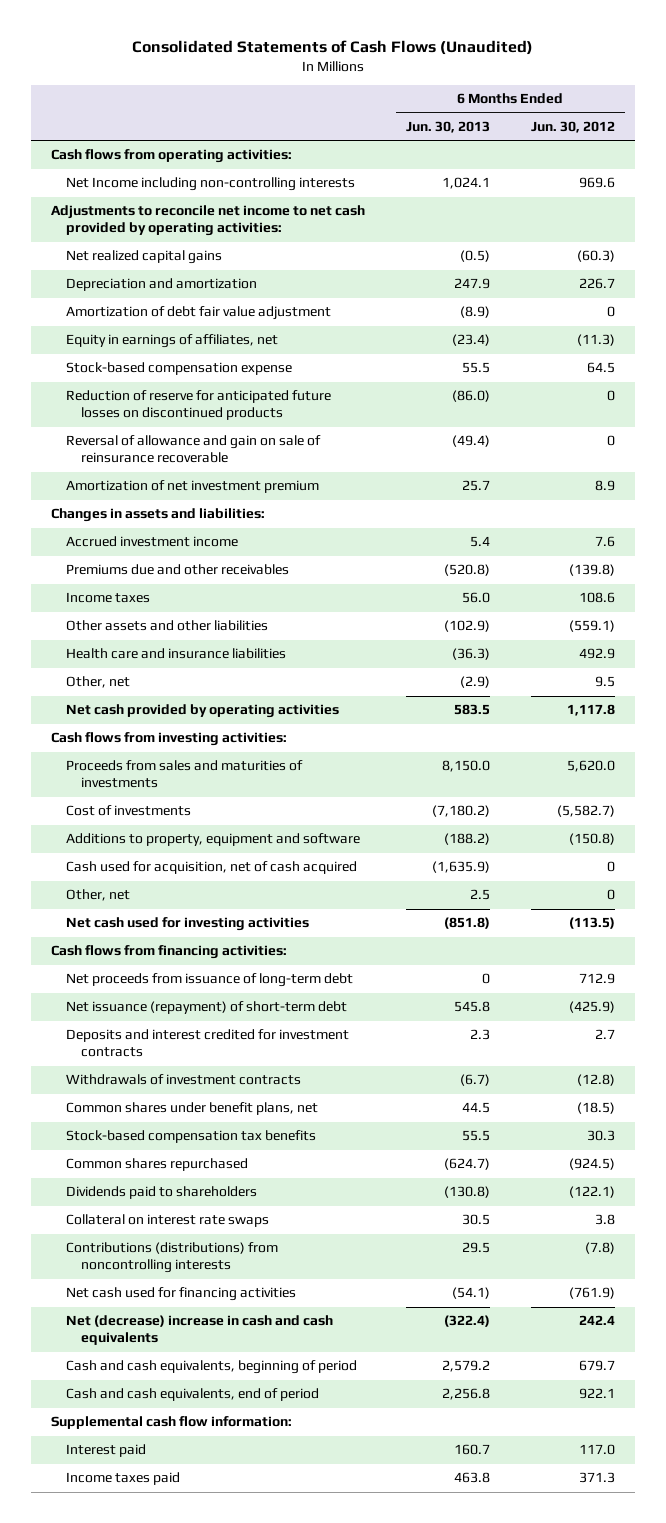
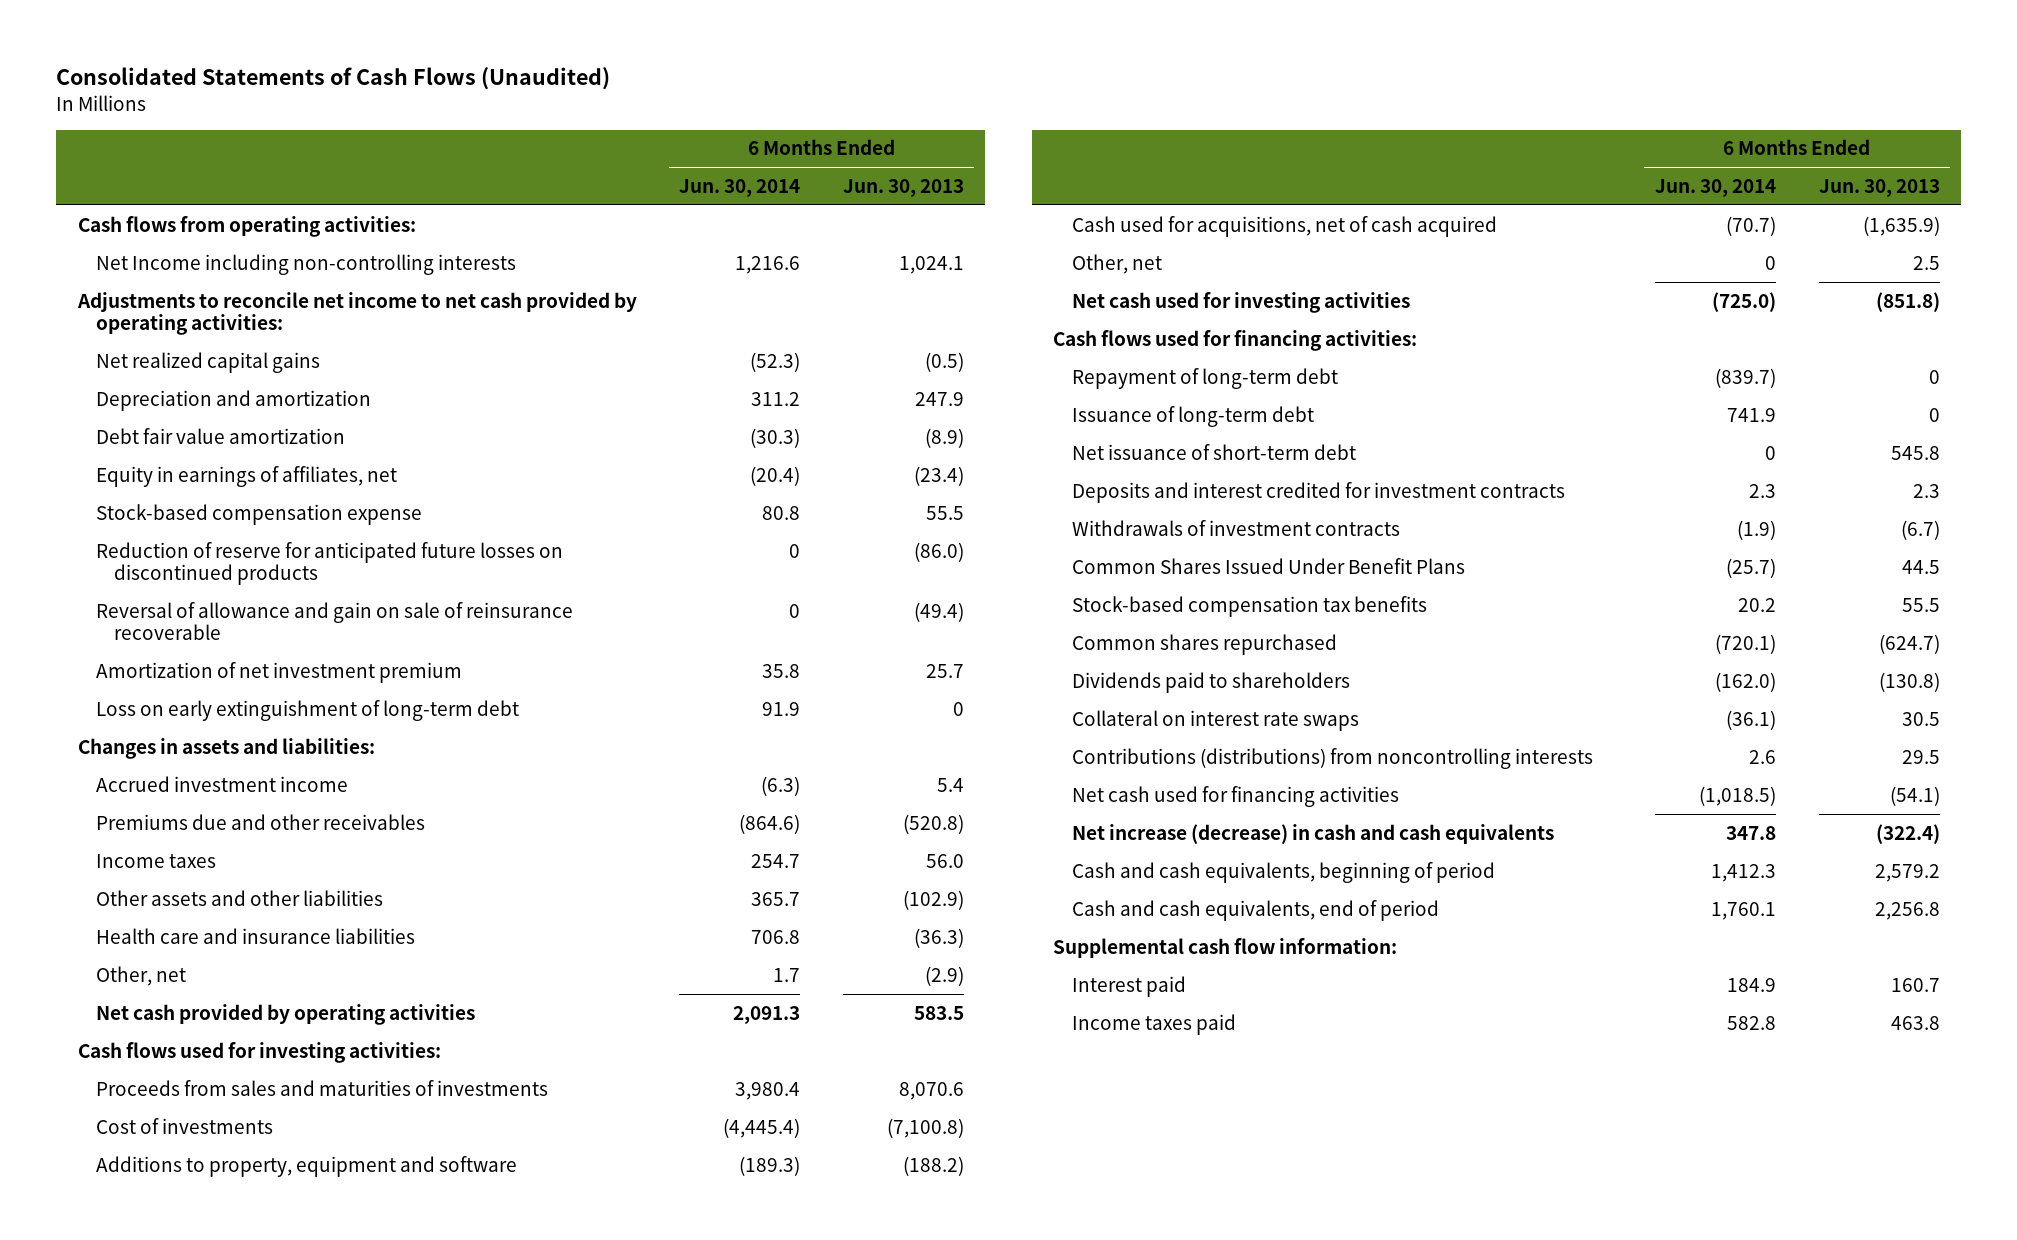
- | 6 Months Ended Jun. 30, 2013 | 6 Months Ended Jun. 30, 2012
+ | 6 Months Ended Jun. 30, 2014 | 6 Months Ended Jun. 30, 2013
- Amortization of debt fair value adjustment | (8.9) | 0
+ Debt fair value amortization | (30.3) | (8.9)
+ Loss on early extinguishment of long-term debt | 91.9 | 0
- Cash flows from investing activities:
- Proceeds from sales and maturities of investments | 8,150.0 | 5,620.0
- Cost of investments | (7,180.2) | (5,582.7)
+ Cash flows used for investing activities:
+ Proceeds from sales and maturities of investments | 3,980.4 | 8,070.6
+ Cost of investments | (4,445.4) | (7,100.8)
- Cash used for acquisition, net of cash acquired | (1,635.9) | 0
+ Cash used for acquisitions, net of cash acquired | (70.7) | (1,635.9)
- Cash flows from financing activities:
- Net proceeds from issuance of long-term debt | 0 | 712.9
- Net issuance (repayment) of short-term debt | 545.8 | (425.9)
+ Cash flows used for financing activities:
+ Repayment of long-term debt | (839.7) | 0
+ Issuance of long-term debt | 741.9 | 0
+ Net issuance of short-term debt | 0 | 545.8
- Common shares under benefit plans, net | 44.5 | (18.5)
+ Common Shares Issued Under Benefit Plans | (25.7) | 44.5
- Net (decrease) increase in cash and cash equivalents | (322.4) | 242.4
+ Net increase (decrease) in cash and cash equivalents | 347.8 | (322.4)

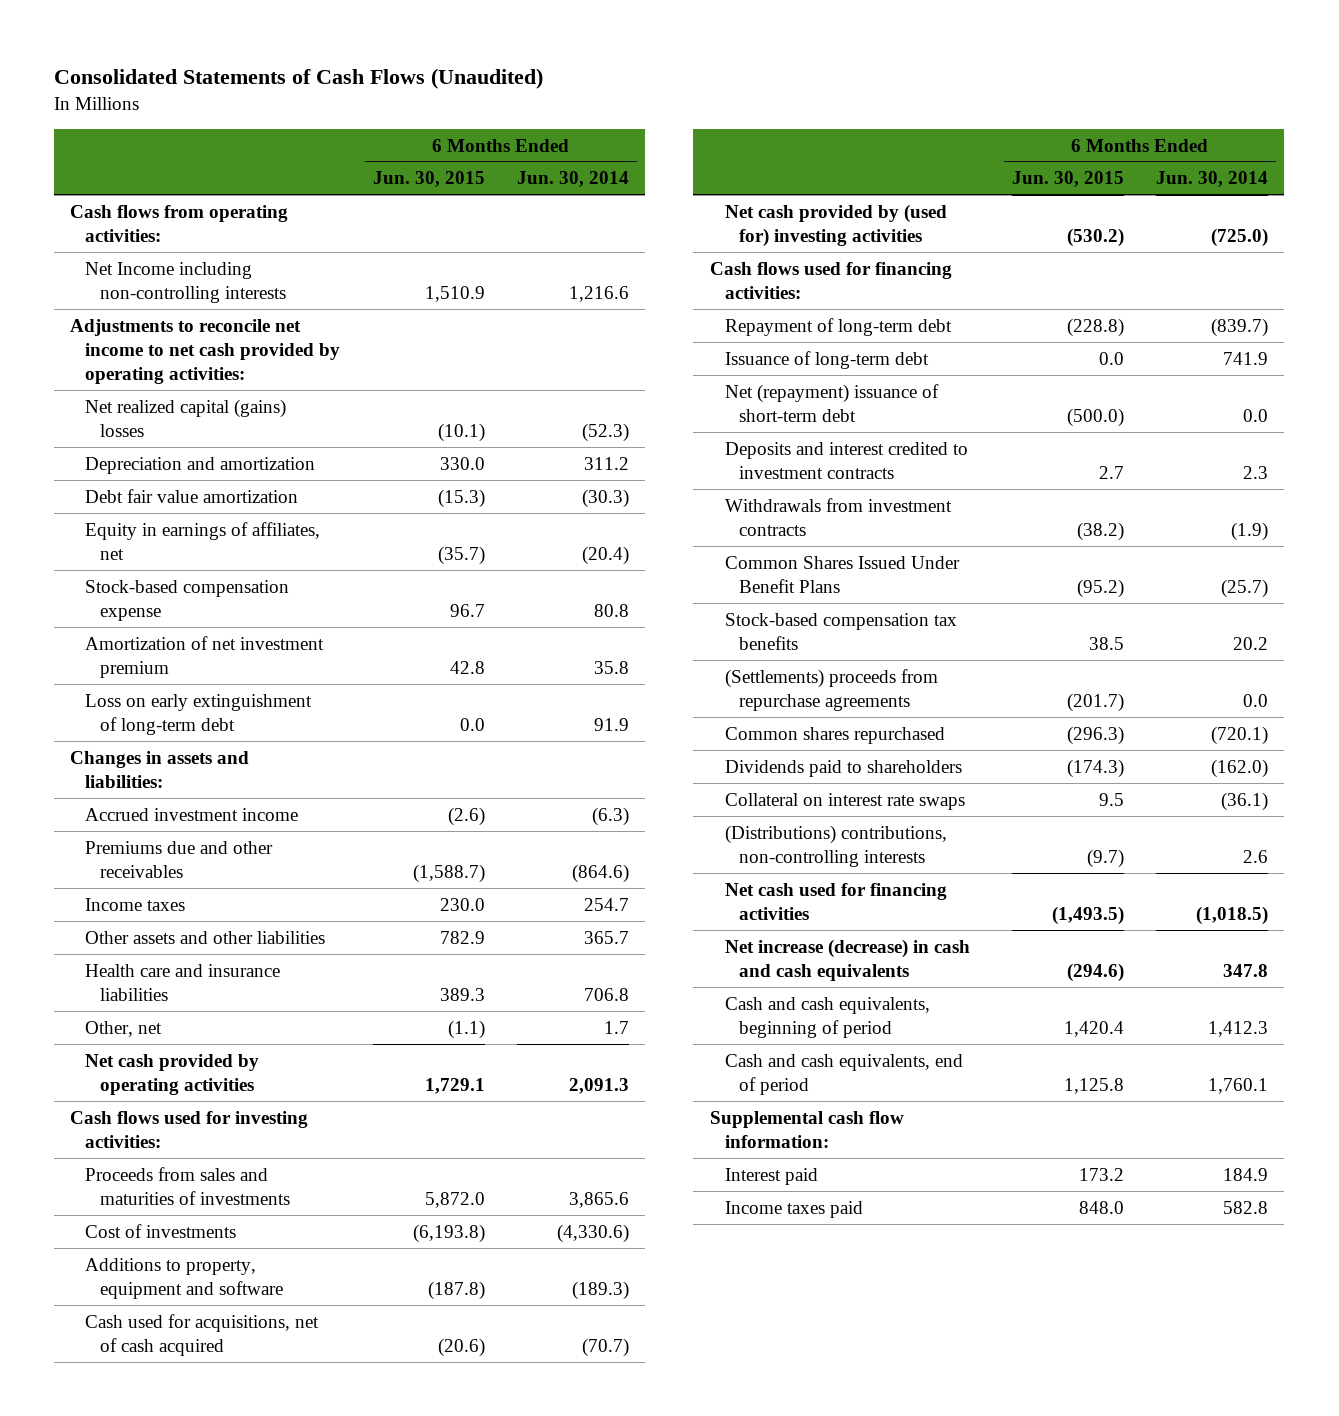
- | 6 Months Ended Jun. 30, 2014 | 6 Months Ended Jun. 30, 2013
+ | 6 Months Ended Jun. 30, 2015 | 6 Months Ended Jun. 30, 2014
- Net realized capital gains | (52.3) | (0.5)
+ Net realized capital (gains) losses | (10.1) | (52.3)
- Reduction of reserve for anticipated future losses on discontinued products | 0 | (86.0)
- Reversal of allowance and gain on sale of reinsurance recoverable | 0 | (49.4)
- Proceeds from sales and maturities of investments | 3,980.4 | 8,070.6
- Cost of investments | (4,445.4) | (7,100.8)
+ Proceeds from sales and maturities of investments | 5,872.0 | 3,865.6
+ Cost of investments | (6,193.8) | (4,330.6)
- Other, net | 0 | 2.5
- Net cash used for investing activities | (725.0) | (851.8)
+ Net cash provided by (used for) investing activities | (530.2) | (725.0)
- Net issuance of short-term debt | 0 | 545.8
- Deposits and interest credited for investment contracts | 2.3 | 2.3
- Withdrawals of investment contracts | (1.9) | (6.7)
+ Net (repayment) issuance of short-term debt | (500.0) | 0.0
+ Deposits and interest credited to investment contracts | 2.7 | 2.3
+ Withdrawals from investment contracts | (38.2) | (1.9)
+ (Settlements) proceeds from repurchase agreements | (201.7) | 0.0
- Contributions (distributions) from noncontrolling interests | 2.6 | 29.5
+ (Distributions) contributions, non-controlling interests | (9.7) | 2.6

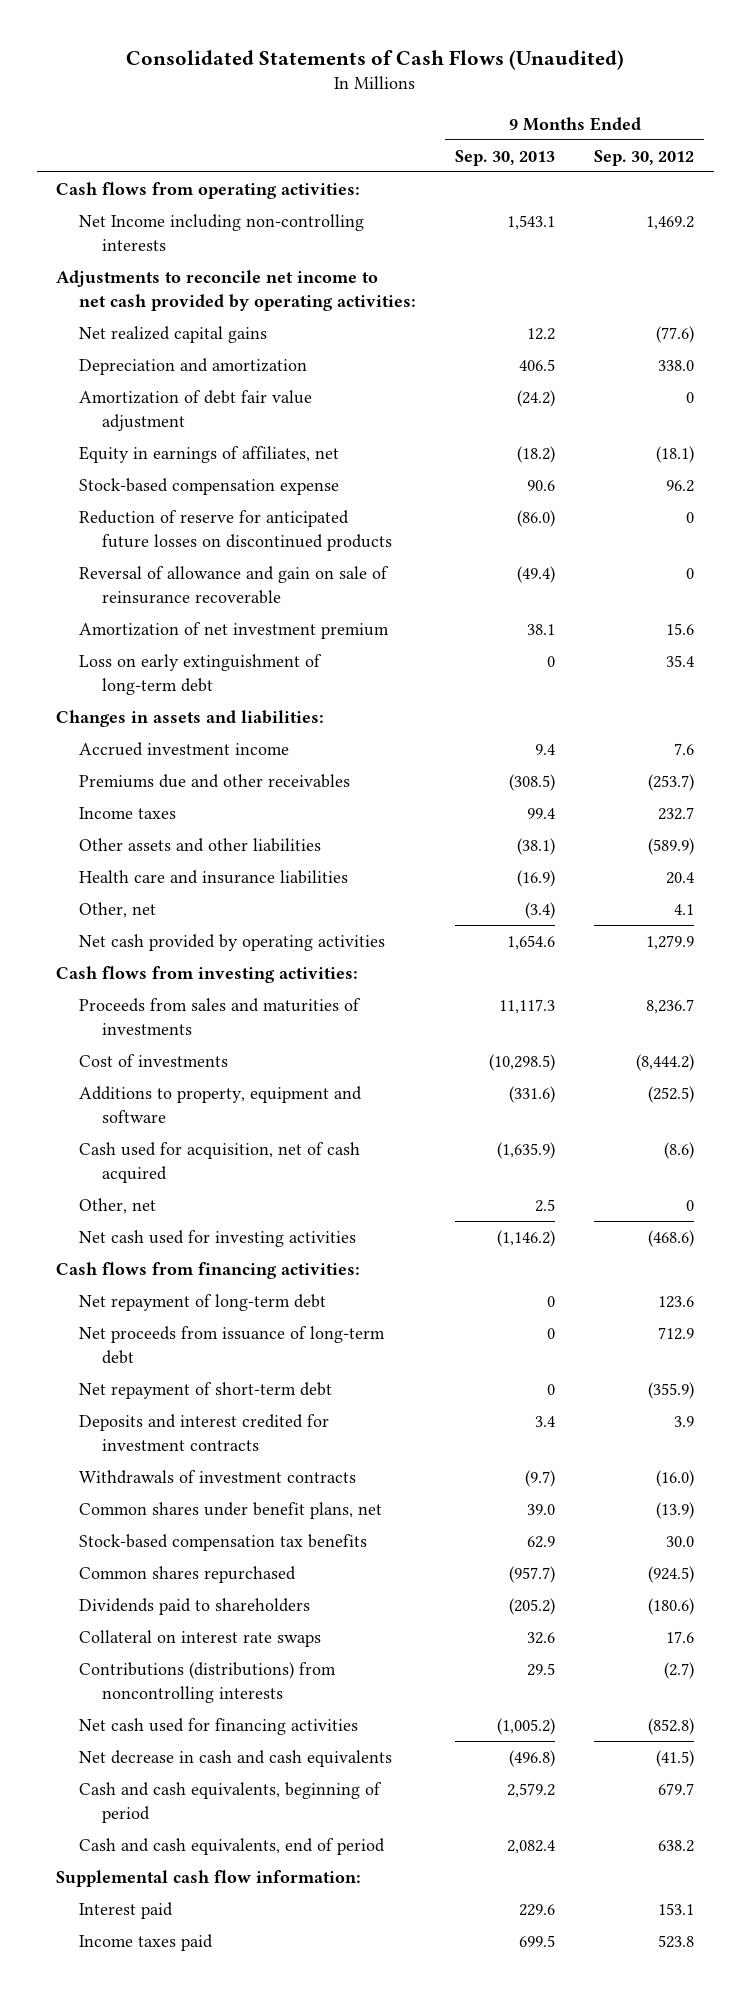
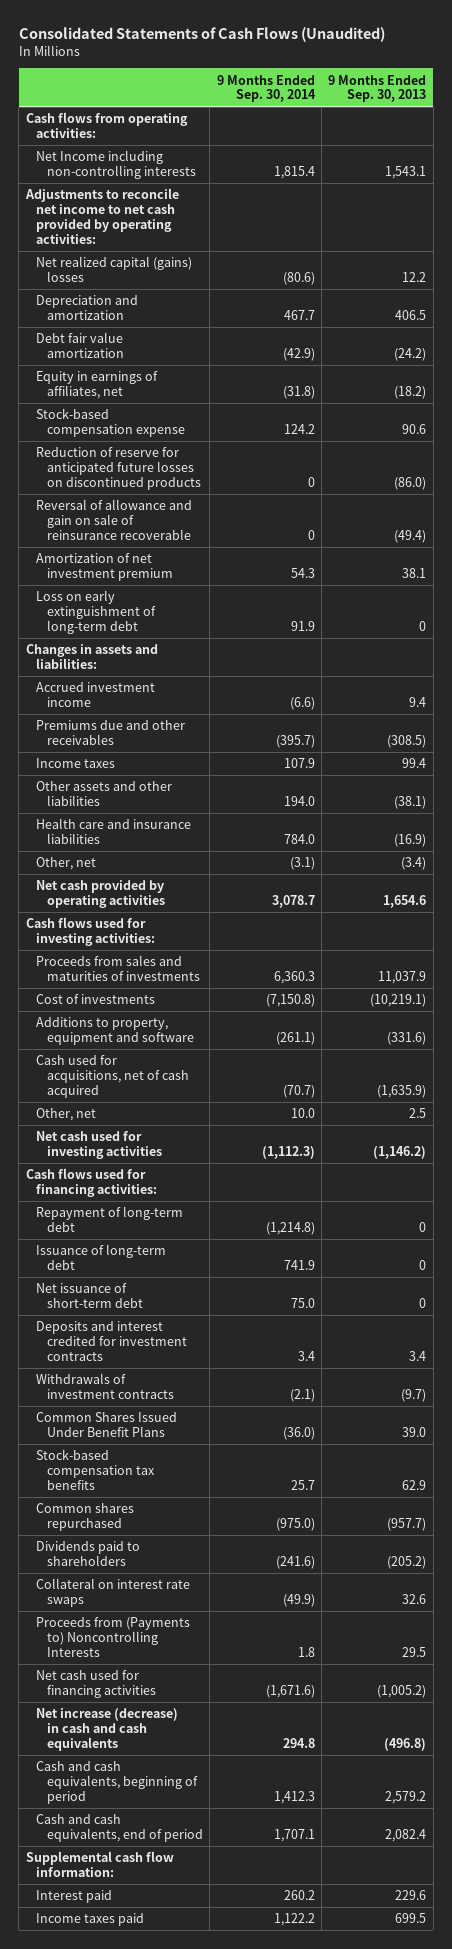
- | 9 Months Ended Sep. 30, 2013 | 9 Months Ended Sep. 30, 2012
+ | 9 Months Ended Sep. 30, 2014 | 9 Months Ended Sep. 30, 2013
- Net realized capital gains | 12.2 | (77.6)
+ Net realized capital (gains) losses | (80.6) | 12.2
- Amortization of debt fair value adjustment | (24.2) | 0
+ Debt fair value amortization | (42.9) | (24.2)
- Cash flows from investing activities:
- Proceeds from sales and maturities of investments | 11,117.3 | 8,236.7
- Cost of investments | (10,298.5) | (8,444.2)
+ Cash flows used for investing activities:
+ Proceeds from sales and maturities of investments | 6,360.3 | 11,037.9
+ Cost of investments | (7,150.8) | (10,219.1)
- Cash used for acquisition, net of cash acquired | (1,635.9) | (8.6)
+ Cash used for acquisitions, net of cash acquired | (70.7) | (1,635.9)
- Cash flows from financing activities:
- Net repayment of long-term debt | 0 | 123.6
- Net proceeds from issuance of long-term debt | 0 | 712.9
- Net repayment of short-term debt | 0 | (355.9)
+ Cash flows used for financing activities:
+ Repayment of long-term debt | (1,214.8) | 0
+ Issuance of long-term debt | 741.9 | 0
+ Net issuance of short-term debt | 75.0 | 0
- Common shares under benefit plans, net | 39.0 | (13.9)
+ Common Shares Issued Under Benefit Plans | (36.0) | 39.0
- Contributions (distributions) from noncontrolling interests | 29.5 | (2.7)
+ Proceeds from (Payments to) Noncontrolling Interests | 1.8 | 29.5
- Net decrease in cash and cash equivalents | (496.8) | (41.5)
+ Net increase (decrease) in cash and cash equivalents | 294.8 | (496.8)

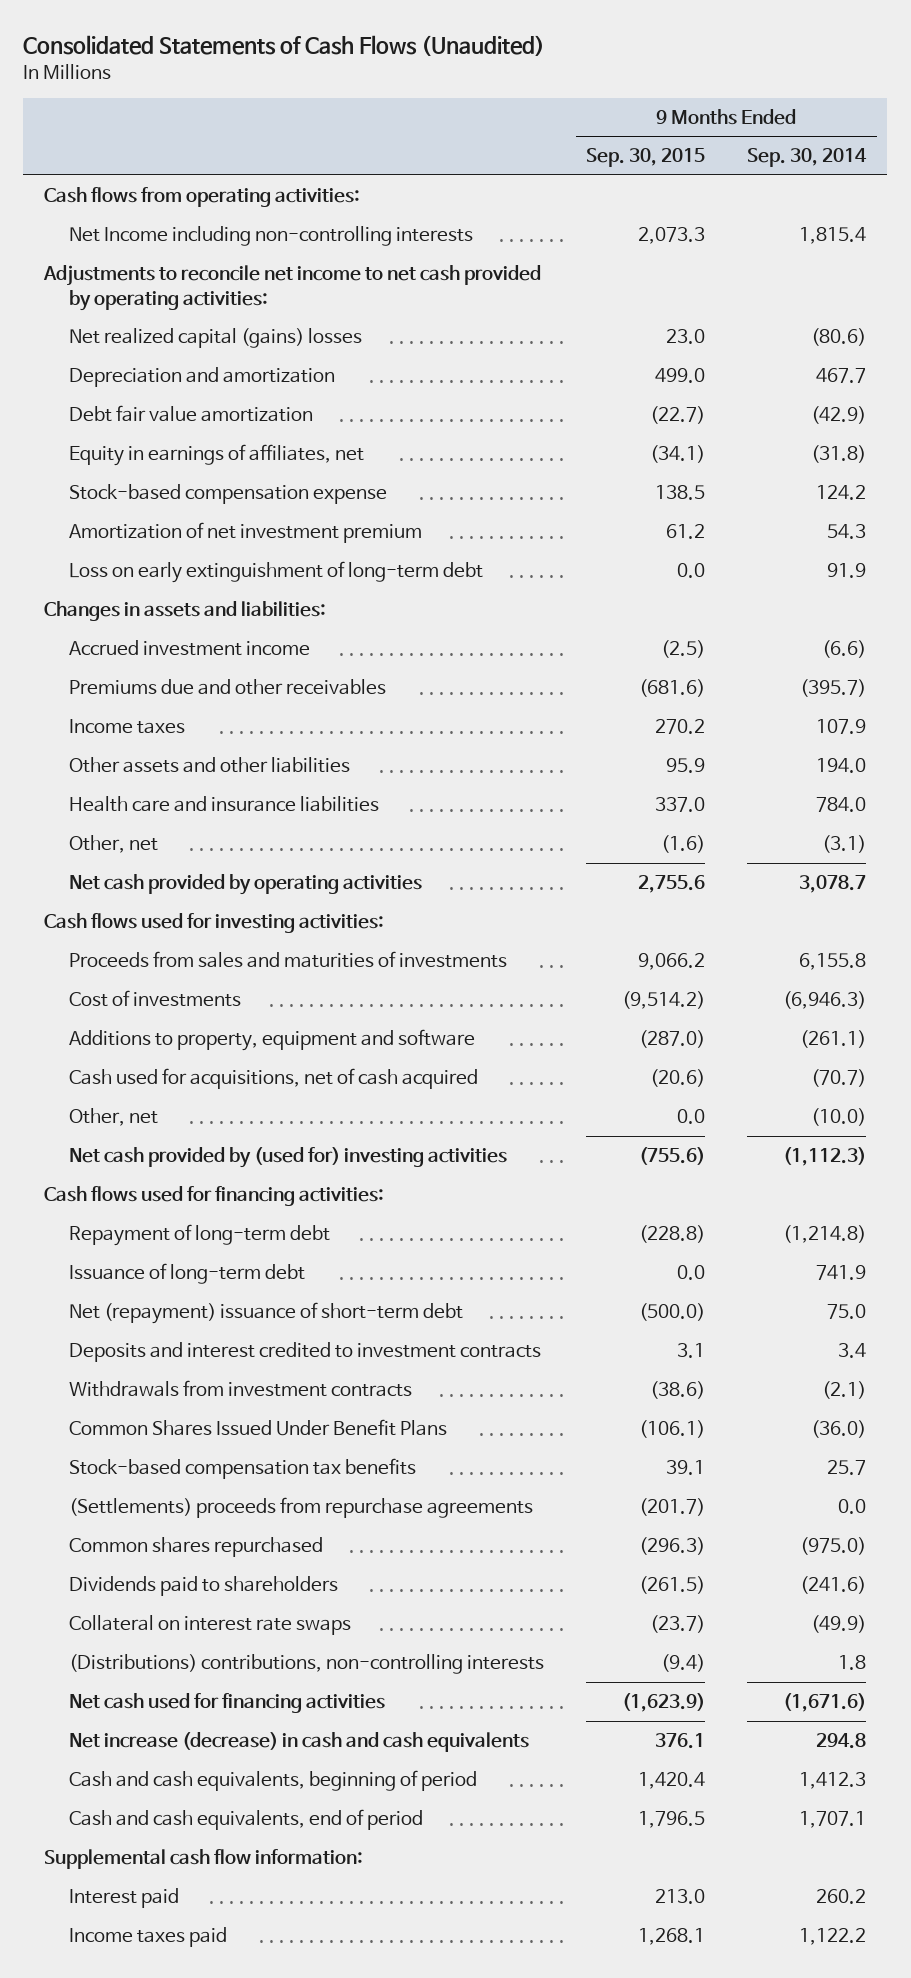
- | 9 Months Ended Sep. 30, 2014 | 9 Months Ended Sep. 30, 2013
+ | 9 Months Ended Sep. 30, 2015 | 9 Months Ended Sep. 30, 2014
- Reduction of reserve for anticipated future losses on discontinued products | 0 | (86.0)
- Reversal of allowance and gain on sale of reinsurance recoverable | 0 | (49.4)
- Proceeds from sales and maturities of investments | 6,360.3 | 11,037.9
- Cost of investments | (7,150.8) | (10,219.1)
+ Proceeds from sales and maturities of investments | 9,066.2 | 6,155.8
+ Cost of investments | (9,514.2) | (6,946.3)
- Other, net | 10.0 | 2.5
- Net cash used for investing activities | (1,112.3) | (1,146.2)
+ Other, net | 0.0 | (10.0)
+ Net cash provided by (used for) investing activities | (755.6) | (1,112.3)
- Net issuance of short-term debt | 75.0 | 0
- Deposits and interest credited for investment contracts | 3.4 | 3.4
- Withdrawals of investment contracts | (2.1) | (9.7)
+ Net (repayment) issuance of short-term debt | (500.0) | 75.0
+ Deposits and interest credited to investment contracts | 3.1 | 3.4
+ Withdrawals from investment contracts | (38.6) | (2.1)
+ (Settlements) proceeds from repurchase agreements | (201.7) | 0.0
- Proceeds from (Payments to) Noncontrolling Interests | 1.8 | 29.5
+ (Distributions) contributions, non-controlling interests | (9.4) | 1.8

